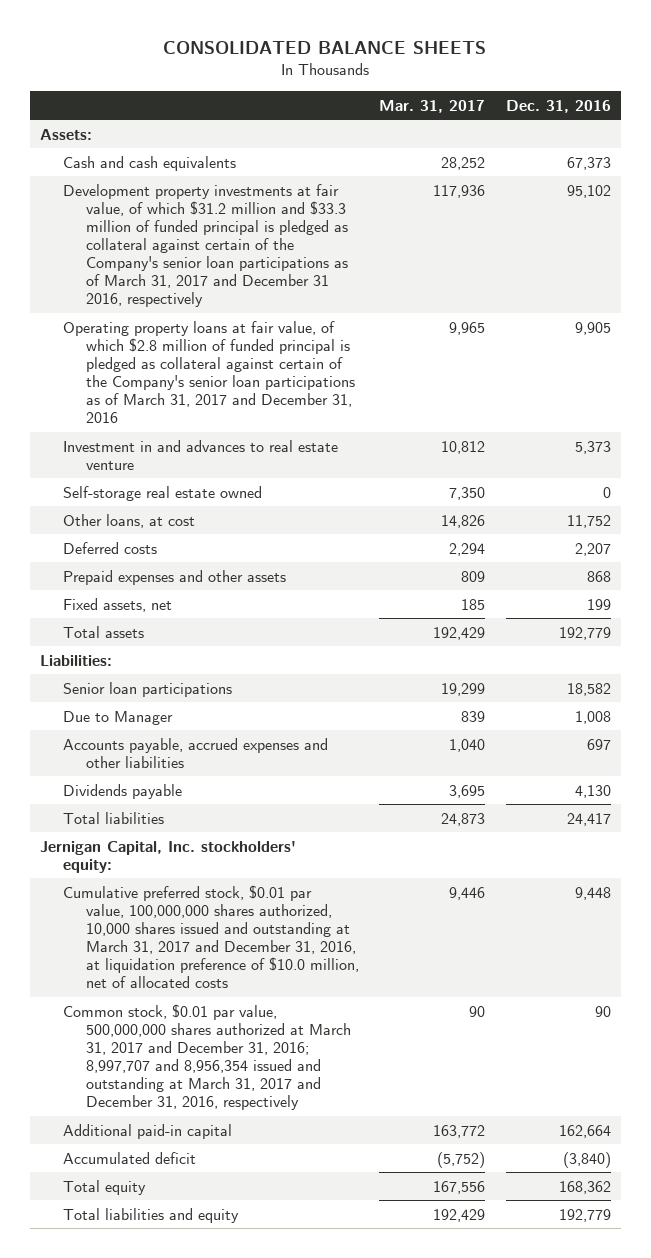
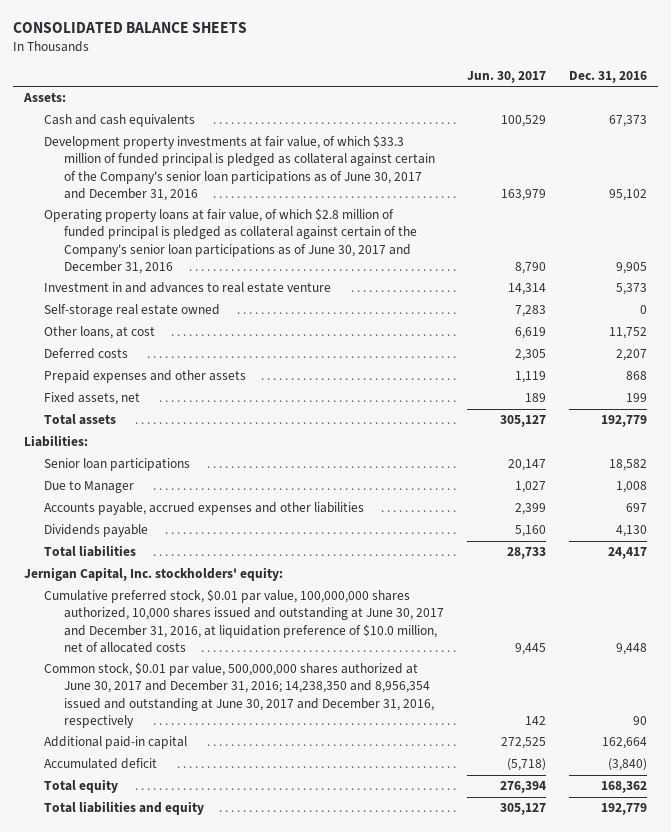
- | Mar. 31, 2017 | Dec. 31, 2016
+ | Jun. 30, 2017 | Dec. 31, 2016
- Development property investments at fair value, of which $31.2 million and $33.3 million of funded principal is pledged as collateral against certain of the Company's senior loan participations as of March 31, 2017 and December 31 2016, respectively | 117,936 | 95,102
- Operating property loans at fair value, of which $2.8 million of funded principal is pledged as collateral against certain of the Company's senior loan participations as of March 31, 2017 and December 31, 2016 | 9,965 | 9,905
+ Development property investments at fair value, of which $33.3 million of funded principal is pledged as collateral against certain of the Company's senior loan participations as of June 30, 2017 and December 31, 2016 | 163,979 | 95,102
+ Operating property loans at fair value, of which $2.8 million of funded principal is pledged as collateral against certain of the Company's senior loan participations as of June 30, 2017 and December 31, 2016 | 8,790 | 9,905
- Cumulative preferred stock, $0.01 par value, 100,000,000 shares authorized, 10,000 shares issued and outstanding at March 31, 2017 and December 31, 2016, at liquidation preference of $10.0 million, net of allocated costs | 9,446 | 9,448
- Common stock, $0.01 par value, 500,000,000 shares authorized at March 31, 2017 and December 31, 2016; 8,997,707 and 8,956,354 issued and outstanding at March 31, 2017 and December 31, 2016, respectively | 90 | 90
+ Cumulative preferred stock, $0.01 par value, 100,000,000 shares authorized, 10,000 shares issued and outstanding at June 30, 2017 and December 31, 2016, at liquidation preference of $10.0 million, net of allocated costs | 9,445 | 9,448
+ Common stock, $0.01 par value, 500,000,000 shares authorized at June 30, 2017 and December 31, 2016; 14,238,350 and 8,956,354 issued and outstanding at June 30, 2017 and December 31, 2016, respectively | 142 | 90

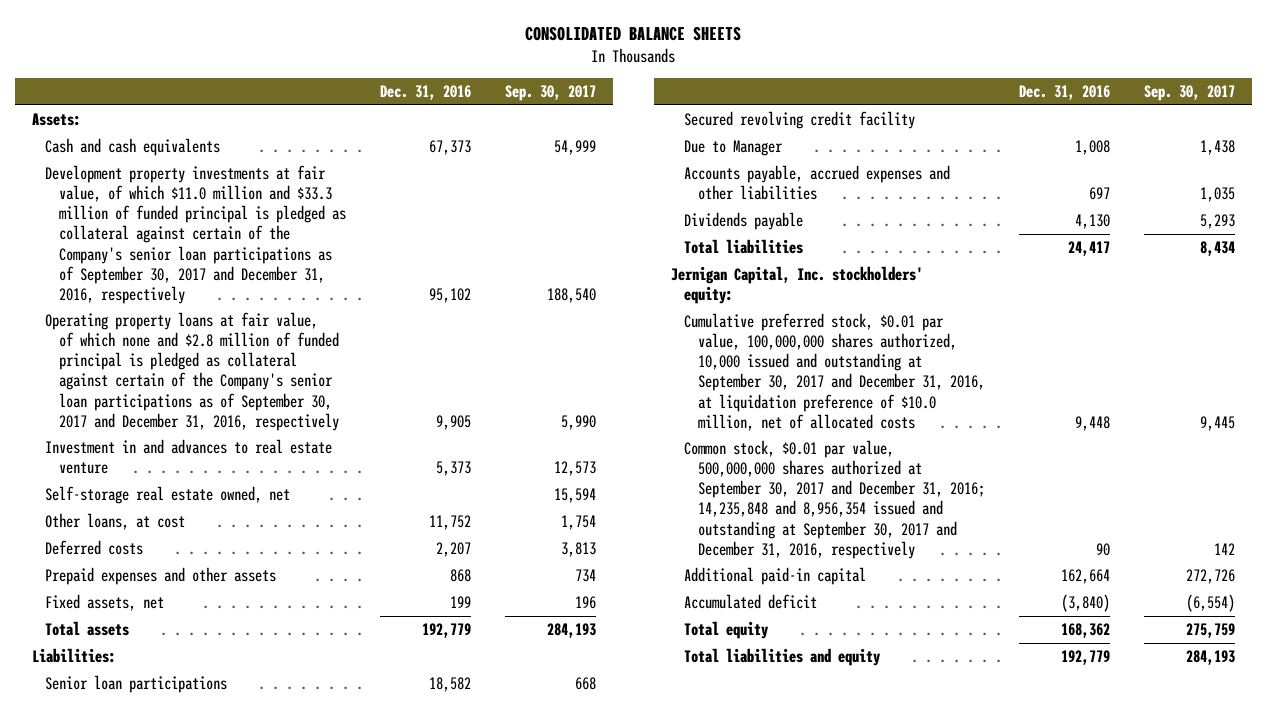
- | Jun. 30, 2017 | Dec. 31, 2016
+ | Dec. 31, 2016 | Sep. 30, 2017
- Development property investments at fair value, of which $33.3 million of funded principal is pledged as collateral against certain of the Company's senior loan participations as of June 30, 2017 and December 31, 2016 | 163,979 | 95,102
- Operating property loans at fair value, of which $2.8 million of funded principal is pledged as collateral against certain of the Company's senior loan participations as of June 30, 2017 and December 31, 2016 | 8,790 | 9,905
+ Development property investments at fair value, of which $11.0 million and $33.3 million of funded principal is pledged as collateral against certain of the Company's senior loan participations as of September 30, 2017 and December 31, 2016, respectively | 95,102 | 188,540
+ Operating property loans at fair value, of which none and $2.8 million of funded principal is pledged as collateral against certain of the Company's senior loan participations as of September 30, 2017 and December 31, 2016, respectively | 9,905 | 5,990
- Self-storage real estate owned | 7,283 | 0
+ Self-storage real estate owned, net | | 15,594
+ Secured revolving credit facility
- Cumulative preferred stock, $0.01 par value, 100,000,000 shares authorized, 10,000 shares issued and outstanding at June 30, 2017 and December 31, 2016, at liquidation preference of $10.0 million, net of allocated costs | 9,445 | 9,448
- Common stock, $0.01 par value, 500,000,000 shares authorized at June 30, 2017 and December 31, 2016; 14,238,350 and 8,956,354 issued and outstanding at June 30, 2017 and December 31, 2016, respectively | 142 | 90
+ Cumulative preferred stock, $0.01 par value, 100,000,000 shares authorized, 10,000 issued and outstanding at September 30, 2017 and December 31, 2016, at liquidation preference of $10.0 million, net of allocated costs | 9,448 | 9,445
+ Common stock, $0.01 par value, 500,000,000 shares authorized at September 30, 2017 and December 31, 2016; 14,235,848 and 8,956,354 issued and outstanding at September 30, 2017 and December 31, 2016, respectively | 90 | 142

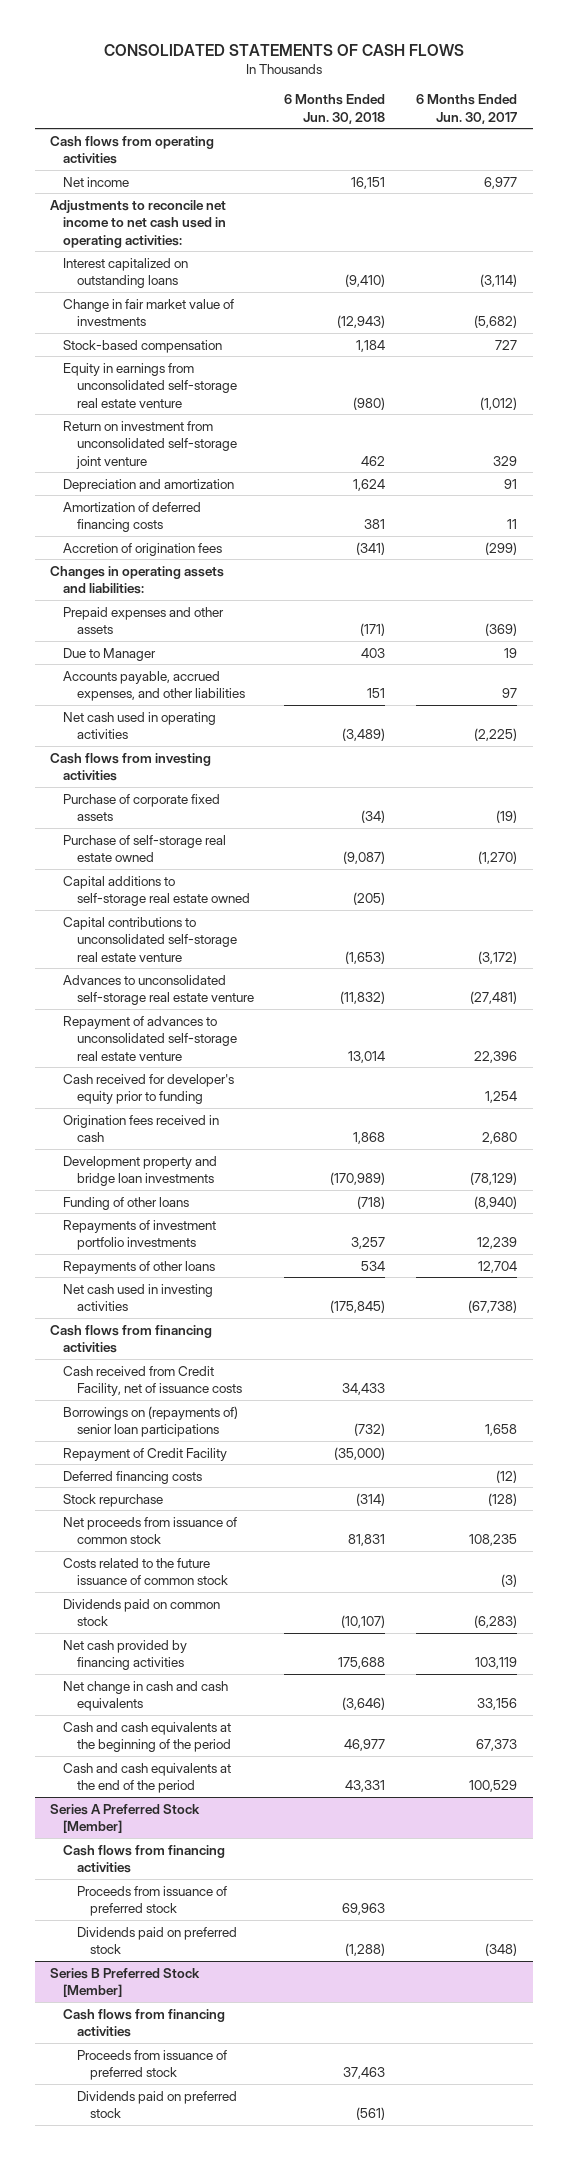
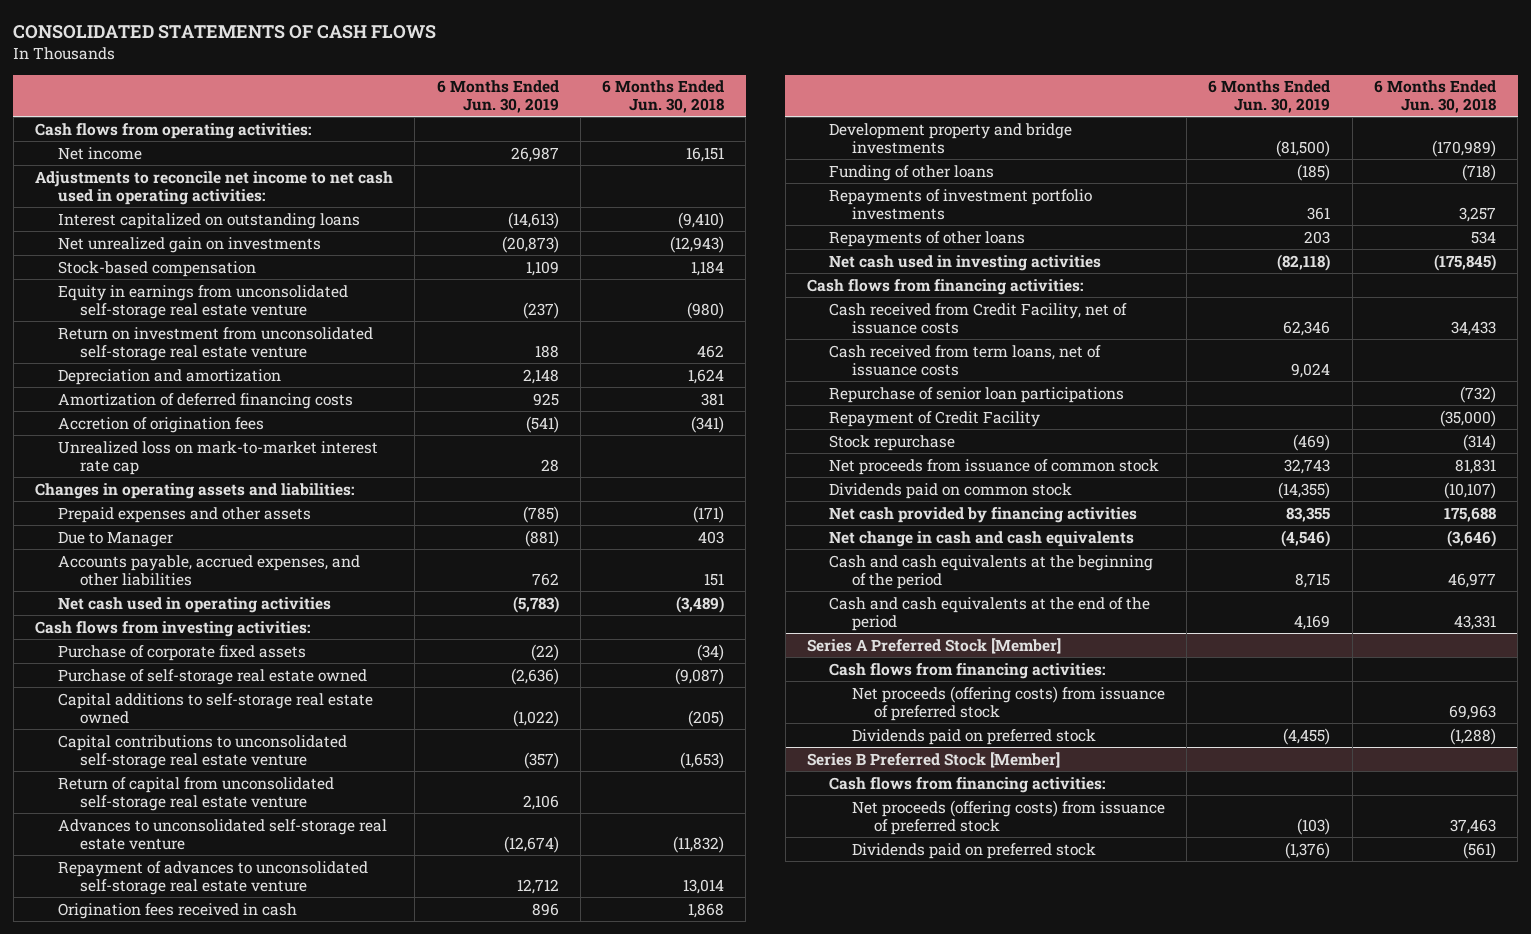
- | 6 Months Ended Jun. 30, 2018 | 6 Months Ended Jun. 30, 2017
+ | 6 Months Ended Jun. 30, 2019 | 6 Months Ended Jun. 30, 2018
- Cash flows from operating activities
+ Cash flows from operating activities:
- Change in fair market value of investments | (12,943) | (5,682)
+ Net unrealized gain on investments | (20,873) | (12,943)
- Return on investment from unconsolidated self-storage joint venture | 462 | 329
+ Return on investment from unconsolidated self-storage real estate venture | 188 | 462
+ Unrealized loss on mark-to-market interest rate cap | 28 |
- Cash flows from investing activities
+ Cash flows from investing activities:
+ Return of capital from unconsolidated self-storage real estate venture | 2,106 |
- Cash received for developer's equity prior to funding | | 1,254
- Development property and bridge loan investments | (170,989) | (78,129)
+ Development property and bridge investments | (81,500) | (170,989)
- Cash flows from financing activities
+ Cash flows from financing activities:
- Borrowings on (repayments of) senior loan participations | (732) | 1,658
+ Cash received from term loans, net of issuance costs | 9,024 |
+ Repurchase of senior loan participations | | (732)
- Deferred financing costs | | (12)
- Costs related to the future issuance of common stock | | (3)
@ Series A Preferred Stock [Member]
- Cash flows from financing activities
- Proceeds from issuance of preferred stock | 69,963 |
+ Cash flows from financing activities:
+ Net proceeds (offering costs) from issuance of preferred stock | | 69,963
@ Series B Preferred Stock [Member]
- Cash flows from financing activities
- Proceeds from issuance of preferred stock | 37,463 |
+ Cash flows from financing activities:
+ Net proceeds (offering costs) from issuance of preferred stock | (103) | 37,463

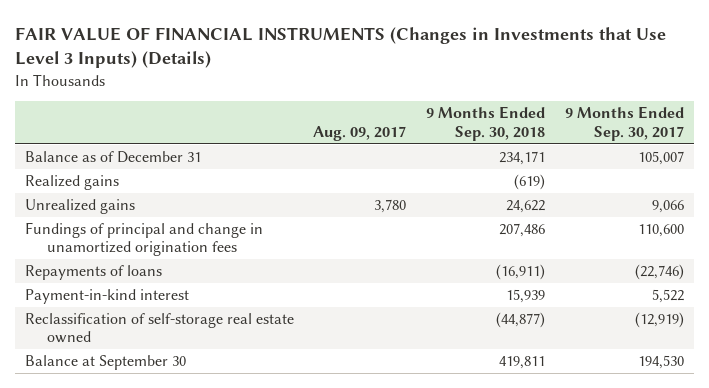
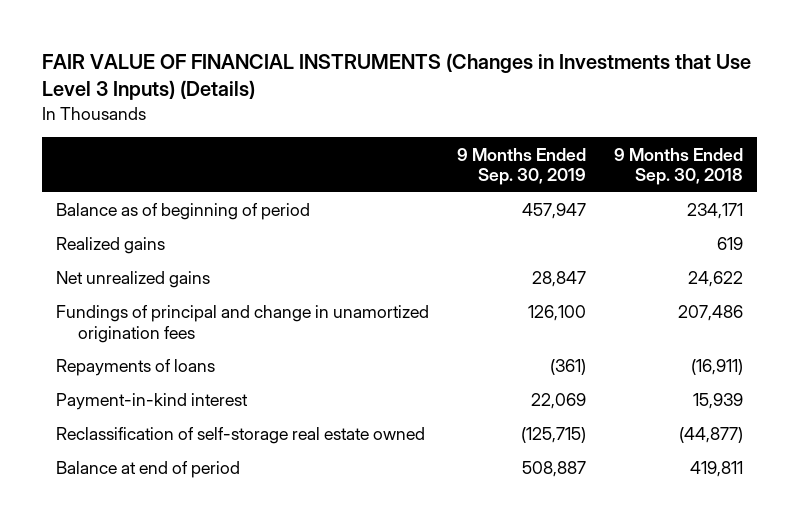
- | Aug. 09, 2017 | 9 Months Ended Sep. 30, 2018 | 9 Months Ended Sep. 30, 2017
+ | 9 Months Ended Sep. 30, 2019 | 9 Months Ended Sep. 30, 2018
- Balance as of December 31 | | 234,171 | 105,007
- Realized gains | | (619) |
- Unrealized gains | 3,780 | 24,622 | 9,066
+ Balance as of beginning of period | 457,947 | 234,171
+ Realized gains | | 619
+ Net unrealized gains | 28,847 | 24,622
- Balance at September 30 | | 419,811 | 194,530
+ Balance at end of period | 508,887 | 419,811

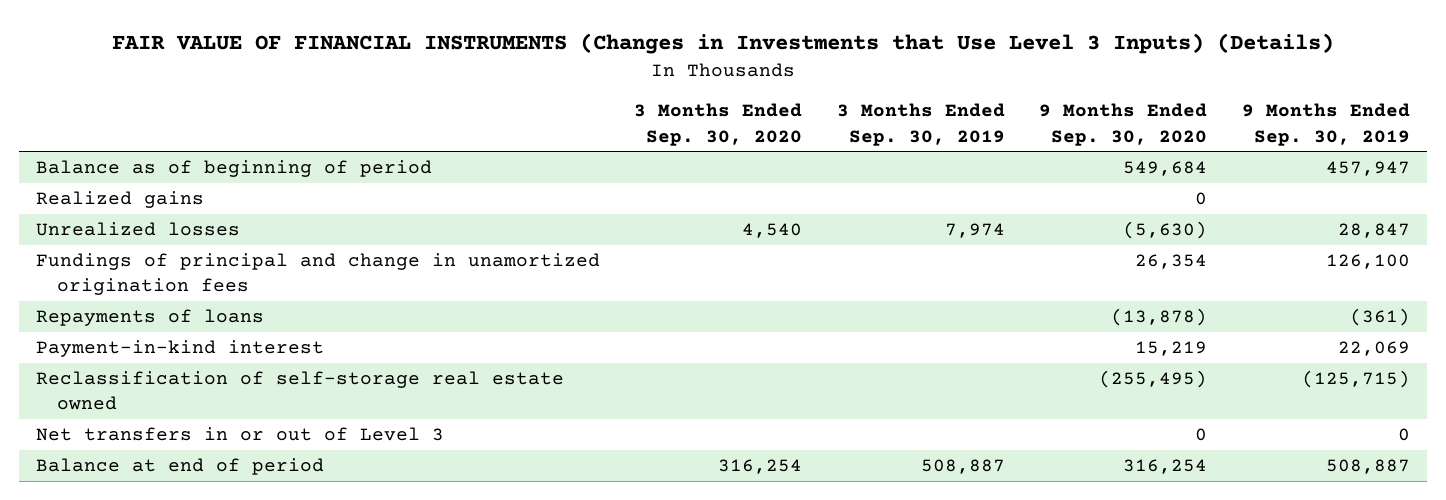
- | 9 Months Ended Sep. 30, 2019 | 9 Months Ended Sep. 30, 2018
+ | 3 Months Ended Sep. 30, 2020 | 3 Months Ended Sep. 30, 2019 | 9 Months Ended Sep. 30, 2020 | 9 Months Ended Sep. 30, 2019
- Net unrealized gains | 28,847 | 24,622
+ Unrealized losses | 4,540 | 7,974 | (5,630) | 28,847
+ Net transfers in or out of Level 3 | | | 0 | 0

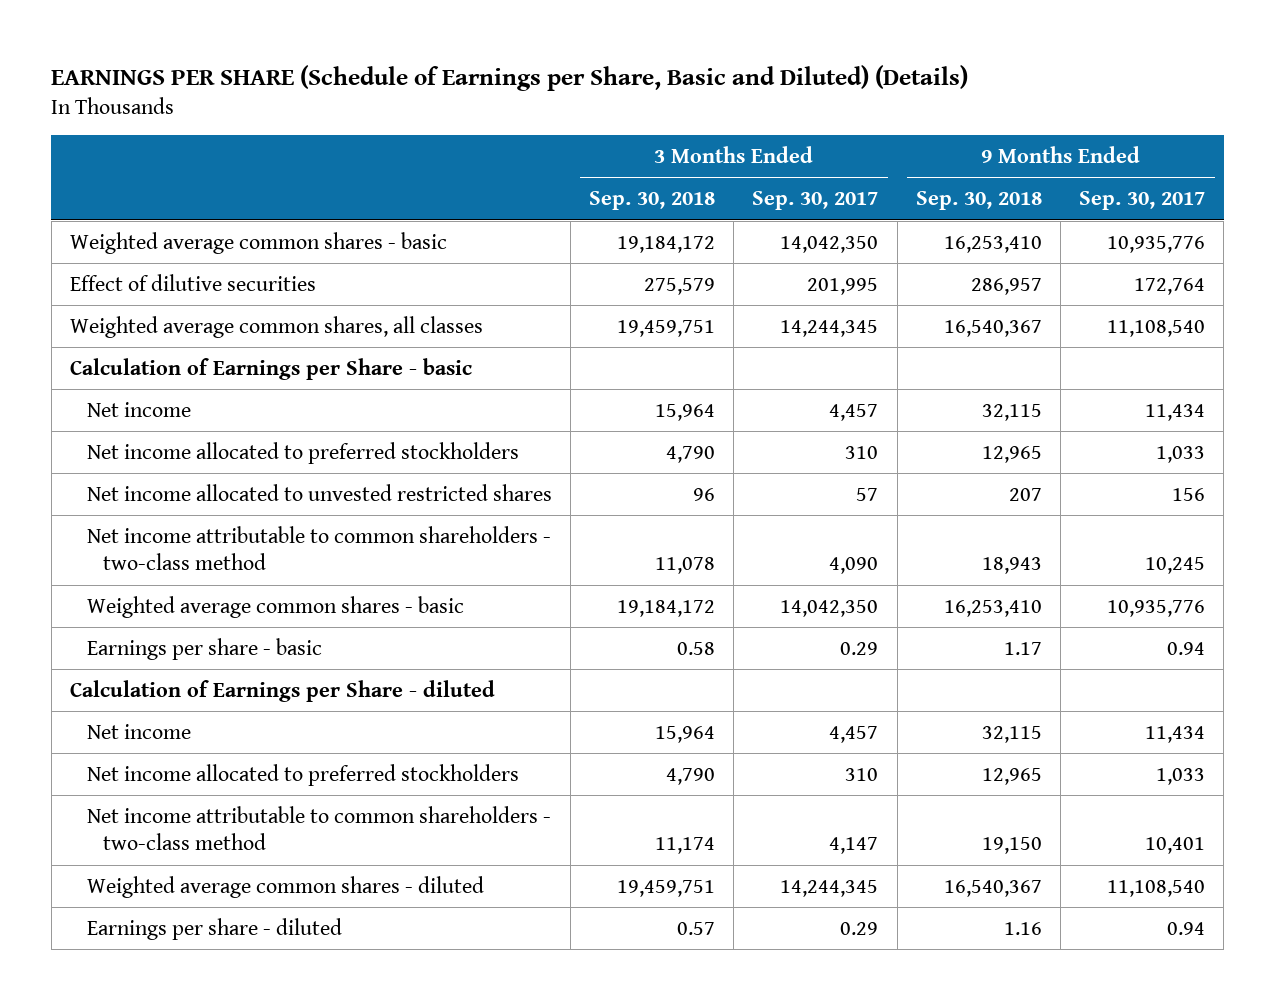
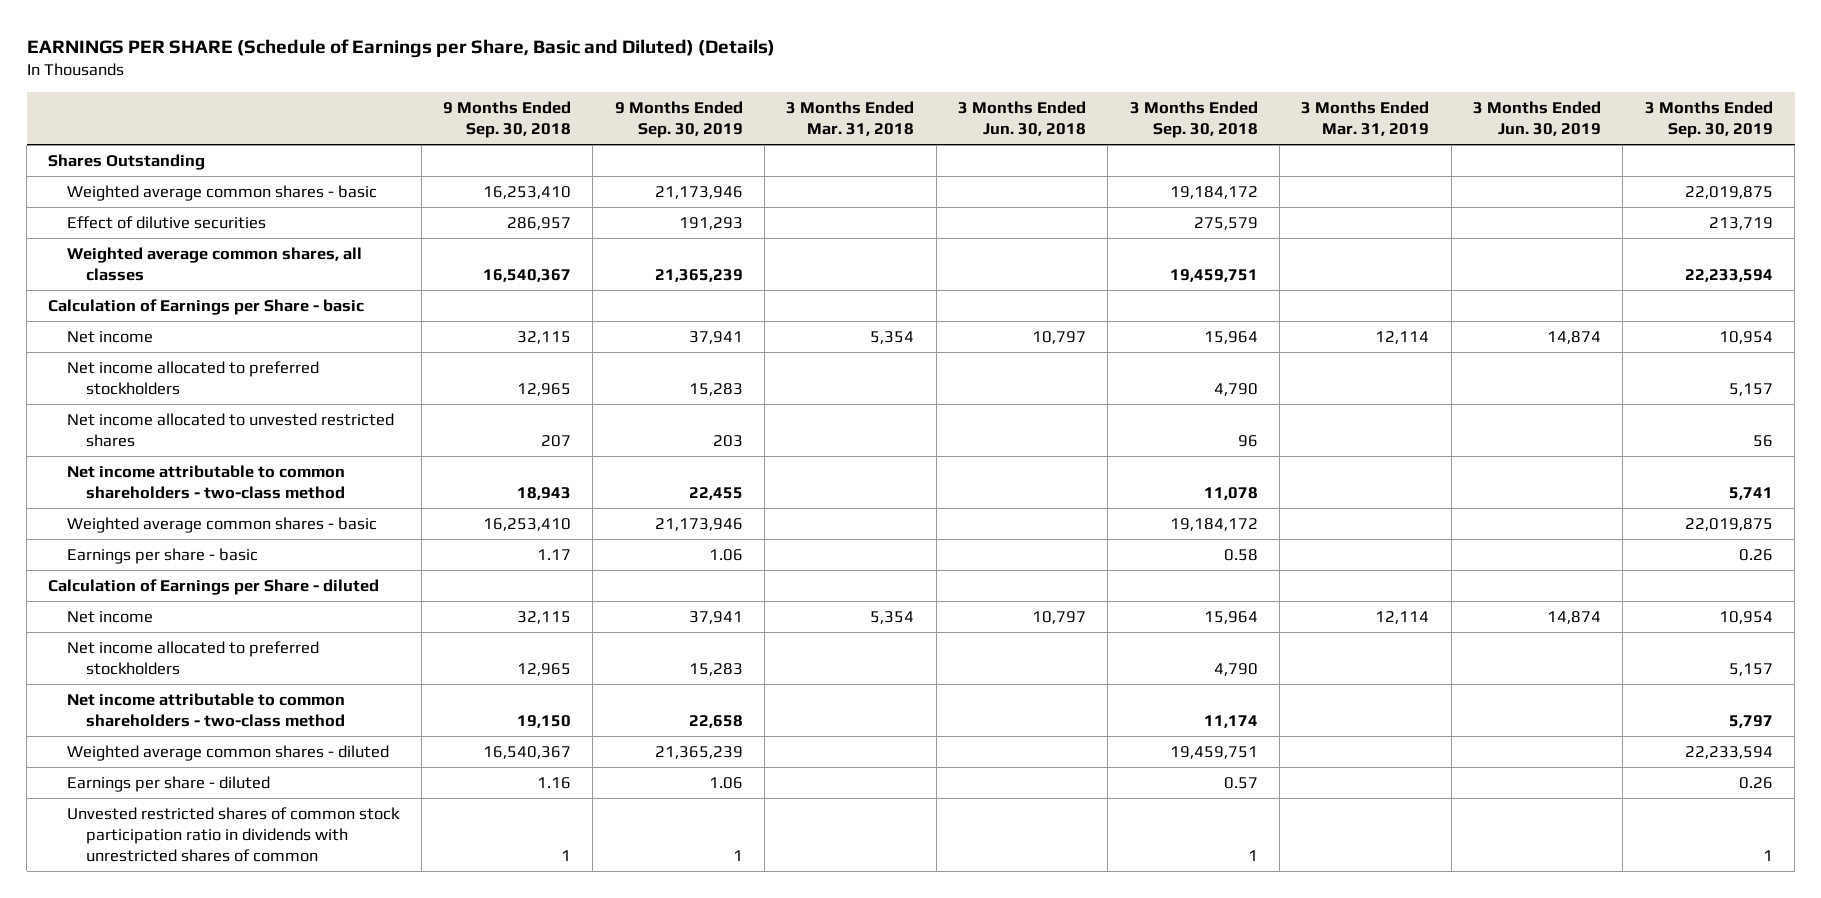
- | 3 Months Ended Sep. 30, 2018 | 3 Months Ended Sep. 30, 2017 | 9 Months Ended Sep. 30, 2018 | 9 Months Ended Sep. 30, 2017
+ | 9 Months Ended Sep. 30, 2018 | 9 Months Ended Sep. 30, 2019 | 3 Months Ended Mar. 31, 2018 | 3 Months Ended Jun. 30, 2018 | 3 Months Ended Sep. 30, 2018 | 3 Months Ended Mar. 31, 2019 | 3 Months Ended Jun. 30, 2019 | 3 Months Ended Sep. 30, 2019
+ Shares Outstanding
+ Unvested restricted shares of common stock participation ratio in dividends with unrestricted shares of common | 1 | 1 | | | 1 | | | 1

